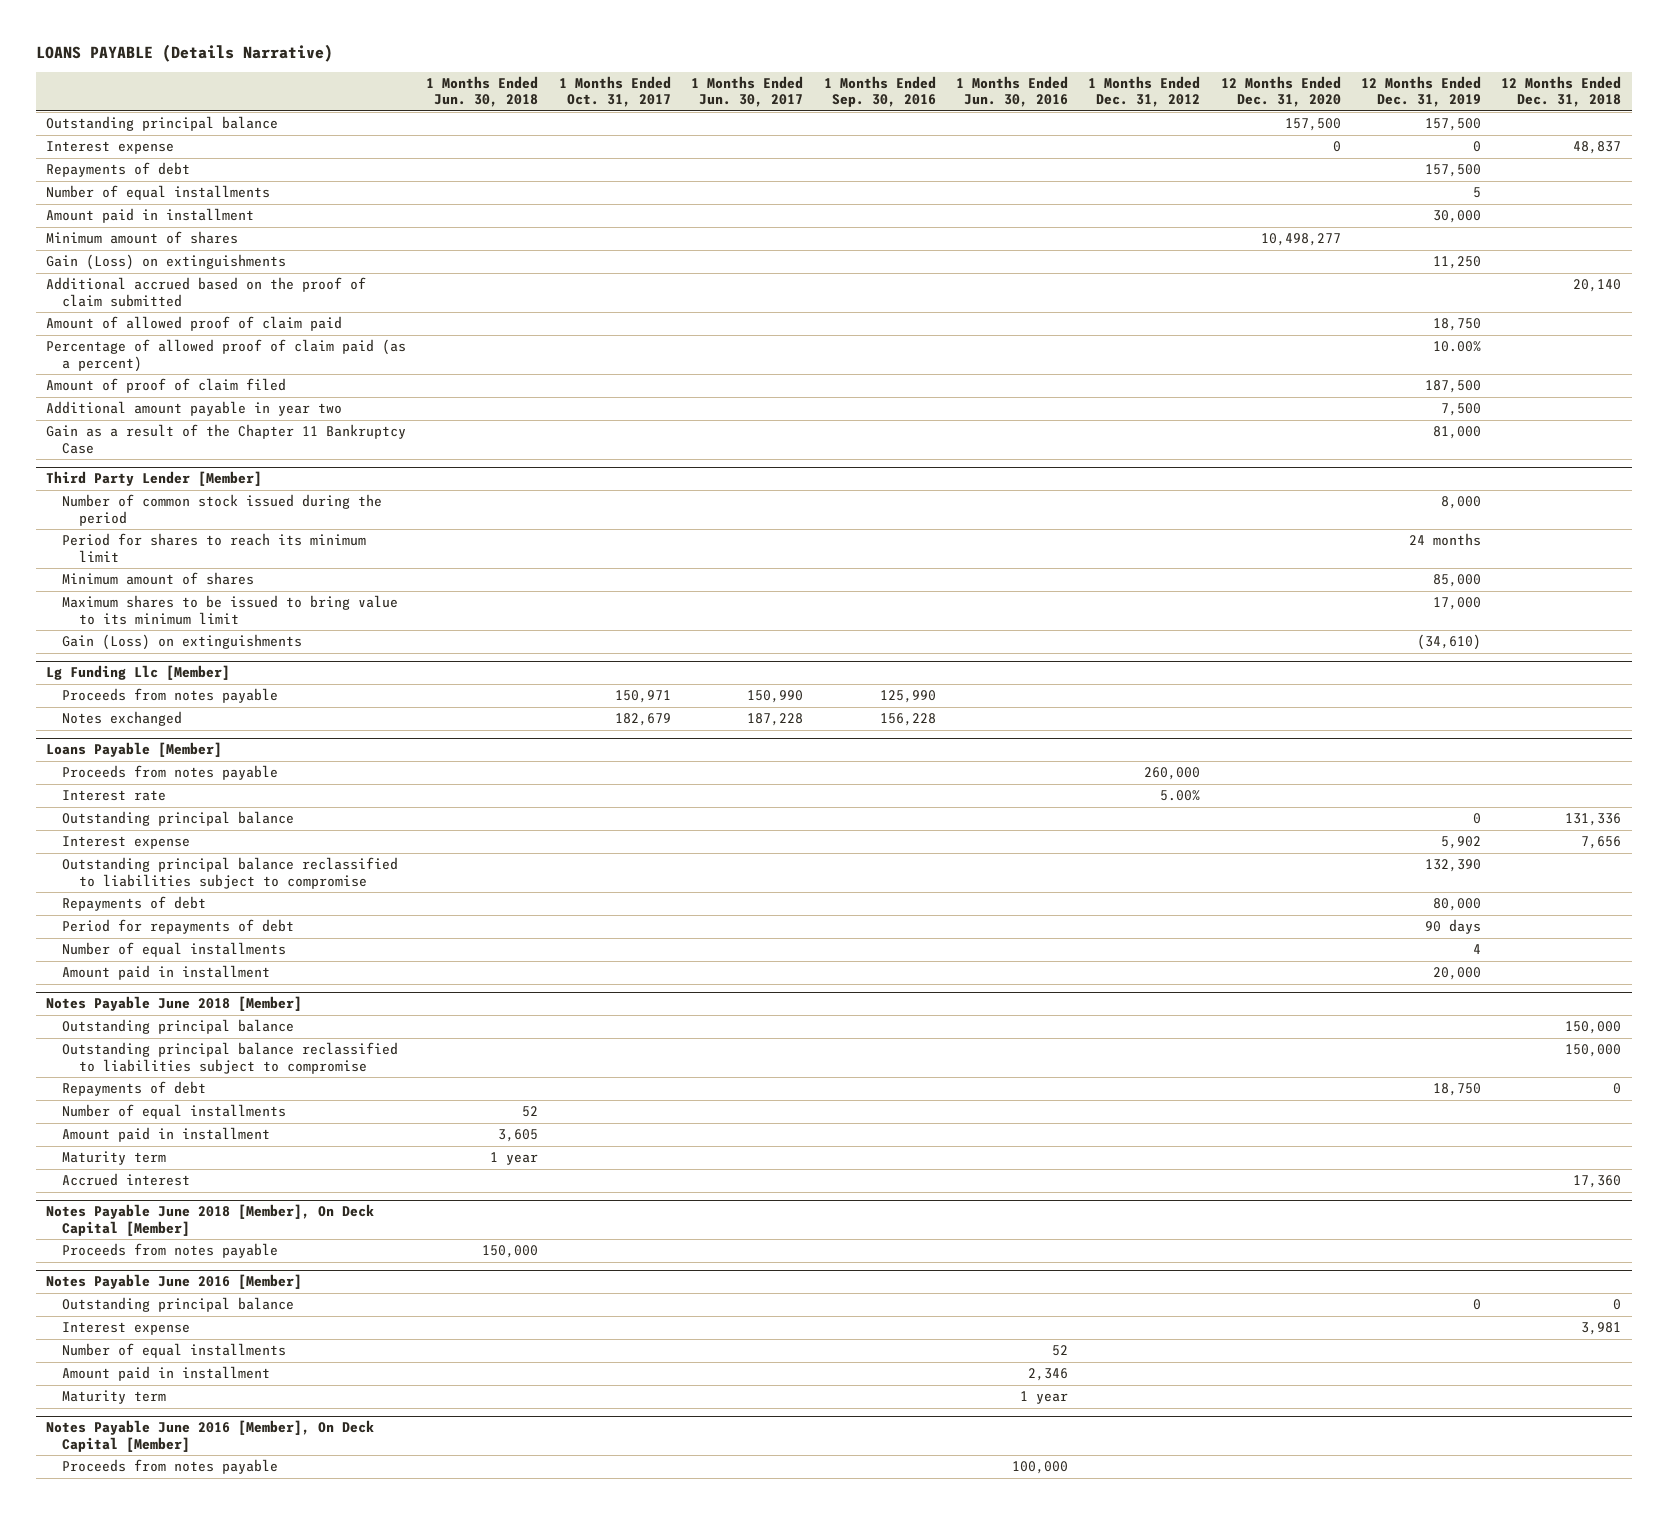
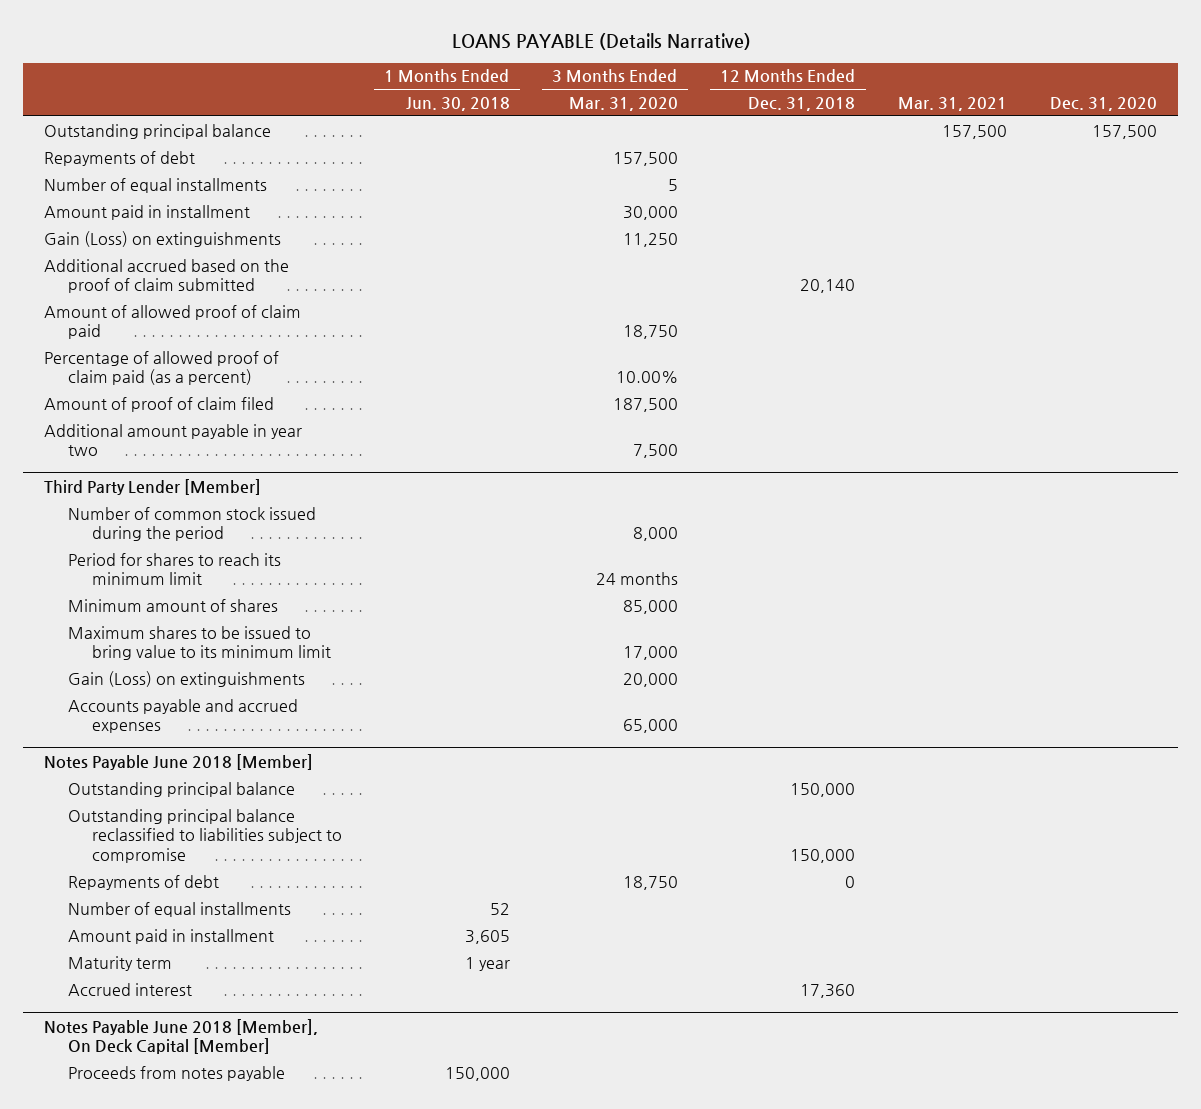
- | 1 Months Ended Jun. 30, 2018 | 1 Months Ended Oct. 31, 2017 | 1 Months Ended Jun. 30, 2017 | 1 Months Ended Sep. 30, 2016 | 1 Months Ended Jun. 30, 2016 | 1 Months Ended Dec. 31, 2012 | 12 Months Ended Dec. 31, 2020 | 12 Months Ended Dec. 31, 2019 | 12 Months Ended Dec. 31, 2018
+ | 1 Months Ended Jun. 30, 2018 | 3 Months Ended Mar. 31, 2020 | 12 Months Ended Dec. 31, 2018 | Mar. 31, 2021 | Dec. 31, 2020
- Interest expense | | | | | | | 0 | 0 | 48,837
- Minimum amount of shares | | | | | | | 10,498,277 | |
- Gain as a result of the Chapter 11 Bankruptcy Case | | | | | | | | 81,000 |
- Lg Funding Llc [Member]
- Proceeds from notes payable | | 150,971 | 150,990 | 125,990 | | | | |
- Notes exchanged | | 182,679 | 187,228 | 156,228 | | | | |
- Loans Payable [Member]
- Proceeds from notes payable | | | | | | 260,000 | | |
- Interest rate | | | | | | 5.00% | | |
- Outstanding principal balance | | | | | | | | 0 | 131,336
- Interest expense | | | | | | | | 5,902 | 7,656
- Outstanding principal balance reclassified to liabilities subject to compromise | | | | | | | | 132,390 |
- Repayments of debt | | | | | | | | 80,000 |
- Period for repayments of debt | | | | | | | | 90 days |
- Number of equal installments | | | | | | | | 4 |
- Amount paid in installment | | | | | | | | 20,000 |
@ Third Party Lender [Member]
+ Accounts payable and accrued expenses | | 65,000 | | |
- Notes Payable June 2016 [Member]
- Outstanding principal balance | | | | | | | | 0 | 0
- Interest expense | | | | | | | | | 3,981
- Number of equal installments | | | | | 52 | | | |
- Amount paid in installment | | | | | 2,346 | | | |
- Maturity term | | | | | 1 year | | | |
- Notes Payable June 2016 [Member], On Deck Capital [Member]
- Proceeds from notes payable | | | | | 100,000 | | | |

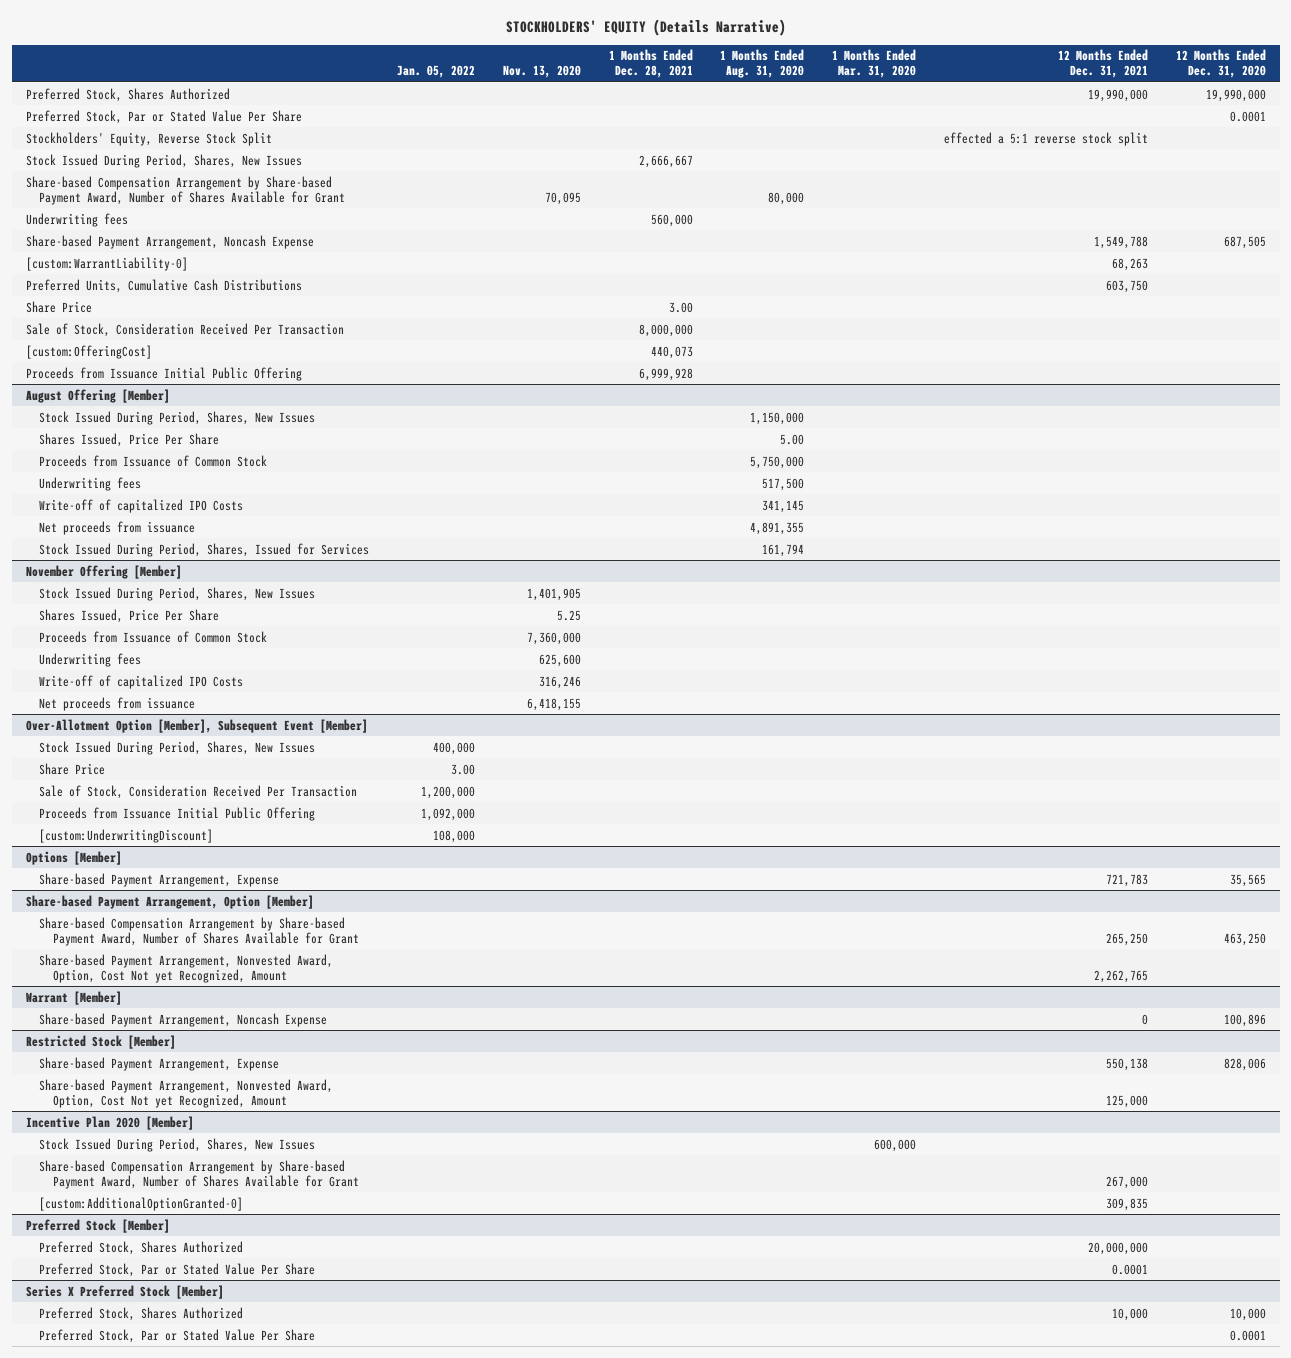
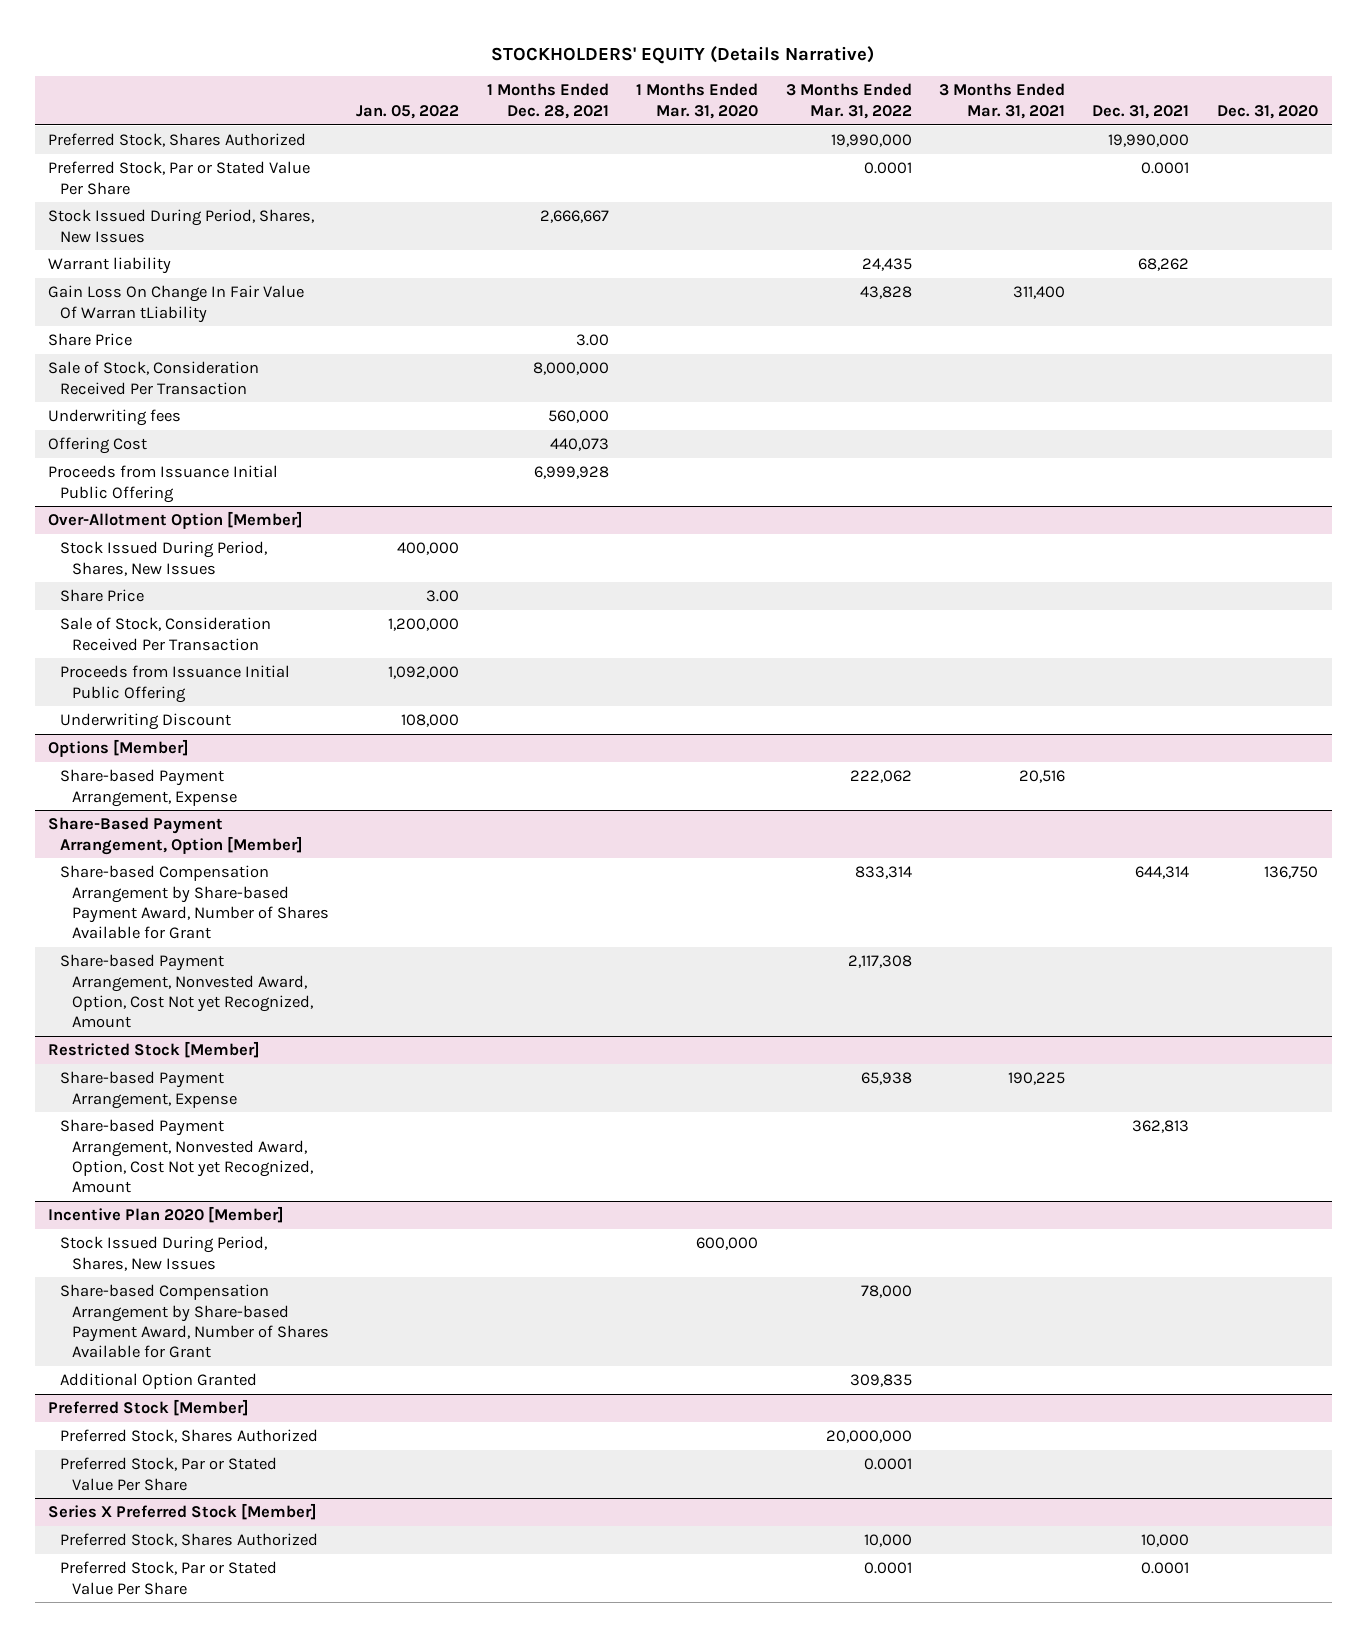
- | Jan. 05, 2022 | Nov. 13, 2020 | 1 Months Ended Dec. 28, 2021 | 1 Months Ended Aug. 31, 2020 | 1 Months Ended Mar. 31, 2020 | 12 Months Ended Dec. 31, 2021 | 12 Months Ended Dec. 31, 2020
+ | Jan. 05, 2022 | 1 Months Ended Dec. 28, 2021 | 1 Months Ended Mar. 31, 2020 | 3 Months Ended Mar. 31, 2022 | 3 Months Ended Mar. 31, 2021 | Dec. 31, 2021 | Dec. 31, 2020
- Stockholders' Equity, Reverse Stock Split | | | | | | effected a 5:1 reverse stock split |
- Share-based Compensation Arrangement by Share-based Payment Award, Number of Shares Available for Grant | | 70,095 | | 80,000 | | |
- Share-based Payment Arrangement, Noncash Expense | | | | | | 1,549,788 | 687,505
- [custom:WarrantLiability-0] | | | | | | 68,263 |
- Preferred Units, Cumulative Cash Distributions | | | | | | 603,750 |
+ Warrant liability | | | | 24,435 | | 68,262 |
+ Gain Loss On Change In Fair Value Of Warran tLiability | | | | 43,828 | 311,400 | |
- [custom:OfferingCost] | | | 440,073 | | | |
moved down: Underwriting fees | | 560,000 | | | | |
+ Offering Cost | | 440,073 | | | | |
- August Offering [Member]
- Stock Issued During Period, Shares, New Issues | | | | 1,150,000 | | |
- Shares Issued, Price Per Share | | | | 5.00 | | |
- Proceeds from Issuance of Common Stock | | | | 5,750,000 | | |
- Underwriting fees | | | | 517,500 | | |
- Write-off of capitalized IPO Costs | | | | 341,145 | | |
- Net proceeds from issuance | | | | 4,891,355 | | |
- Stock Issued During Period, Shares, Issued for Services | | | | 161,794 | | |
- November Offering [Member]
- Stock Issued During Period, Shares, New Issues | | 1,401,905 | | | | |
- Shares Issued, Price Per Share | | 5.25 | | | | |
- Proceeds from Issuance of Common Stock | | 7,360,000 | | | | |
- Underwriting fees | | 625,600 | | | | |
- Write-off of capitalized IPO Costs | | 316,246 | | | | |
- Net proceeds from issuance | | 6,418,155 | | | | |
- Over-Allotment Option [Member], Subsequent Event [Member]
+ Over-Allotment Option [Member]
- [custom:UnderwritingDiscount] | 108,000 | | | | | |
+ Underwriting Discount | 108,000 | | | | | |
- Share-based Payment Arrangement, Option [Member]
+ Share-Based Payment Arrangement, Option [Member]
- Warrant [Member]
- Share-based Payment Arrangement, Noncash Expense | | | | | | 0 | 100,896
@ Incentive Plan 2020 [Member]
- [custom:AdditionalOptionGranted-0] | | | | | | 309,835 |
+ Additional Option Granted | | | | 309,835 | | |

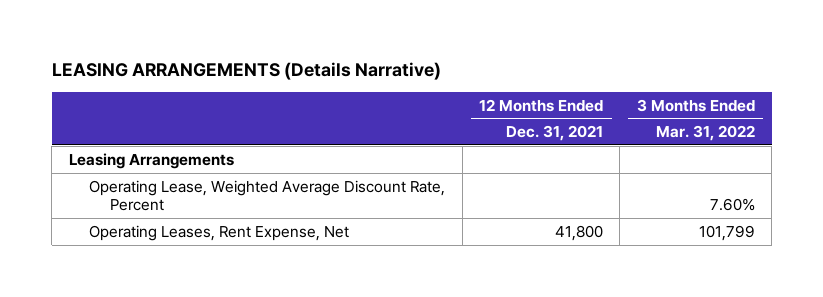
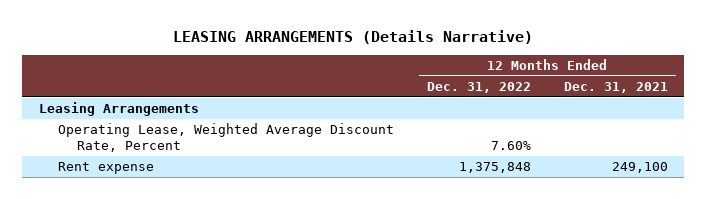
- | 12 Months Ended Dec. 31, 2021 | 3 Months Ended Mar. 31, 2022
+ | 12 Months Ended Dec. 31, 2022 | 12 Months Ended Dec. 31, 2021
- Operating Leases, Rent Expense, Net | 41,800 | 101,799
+ Rent expense | 1,375,848 | 249,100

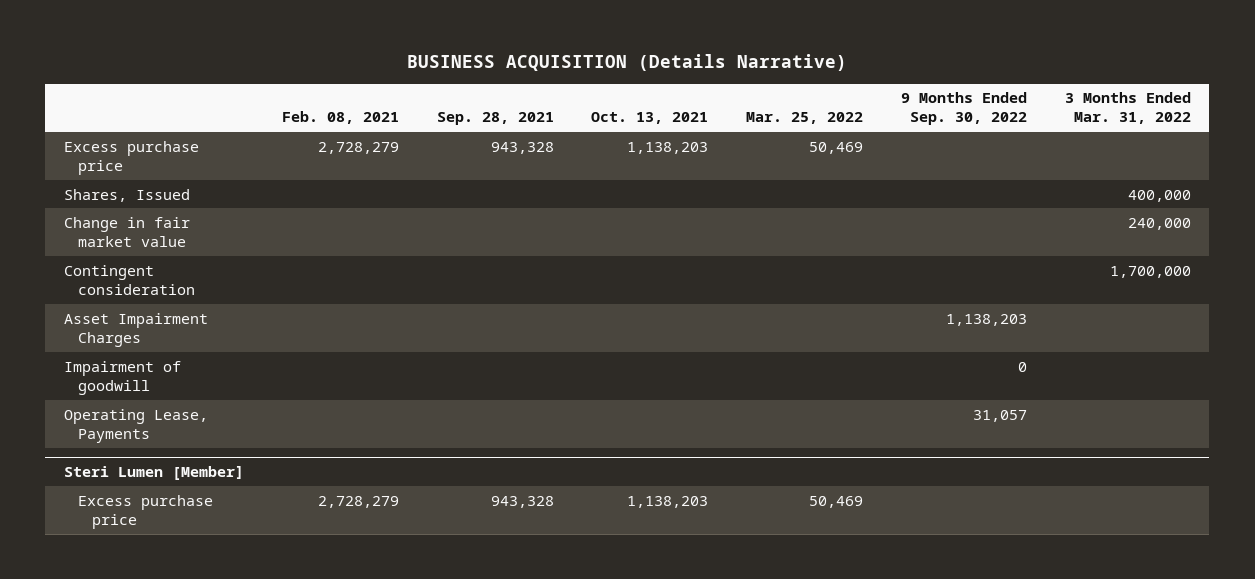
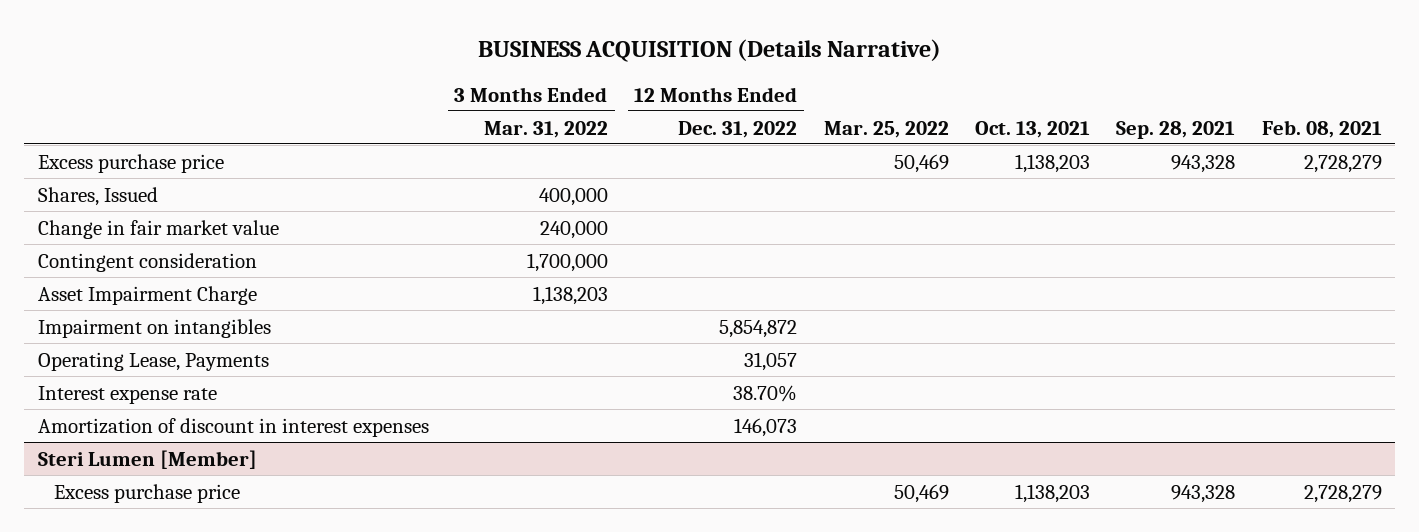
- | Feb. 08, 2021 | Sep. 28, 2021 | Oct. 13, 2021 | Mar. 25, 2022 | 9 Months Ended Sep. 30, 2022 | 3 Months Ended Mar. 31, 2022
+ | 3 Months Ended Mar. 31, 2022 | 12 Months Ended Dec. 31, 2022 | Mar. 25, 2022 | Oct. 13, 2021 | Sep. 28, 2021 | Feb. 08, 2021
- Asset Impairment Charges | | | | | 1,138,203 |
- Impairment of goodwill | | | | | 0 |
+ Asset Impairment Charge | 1,138,203 | | | | |
+ Impairment on intangibles | | 5,854,872 | | | |
+ Interest expense rate | | 38.70% | | | |
+ Amortization of discount in interest expenses | | 146,073 | | | |

